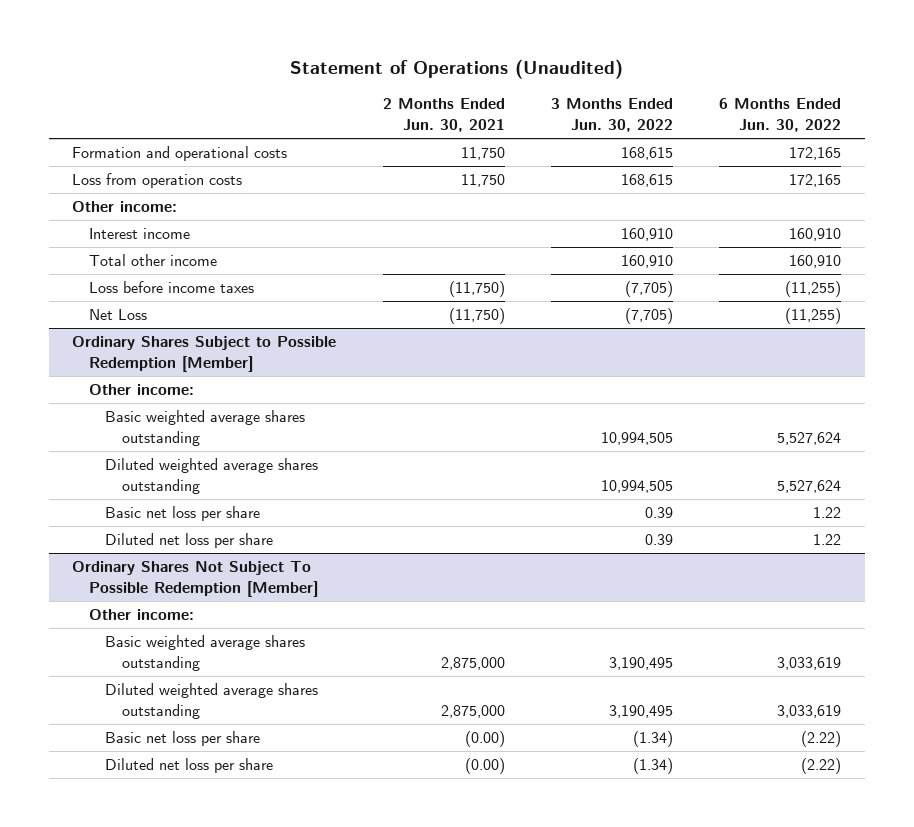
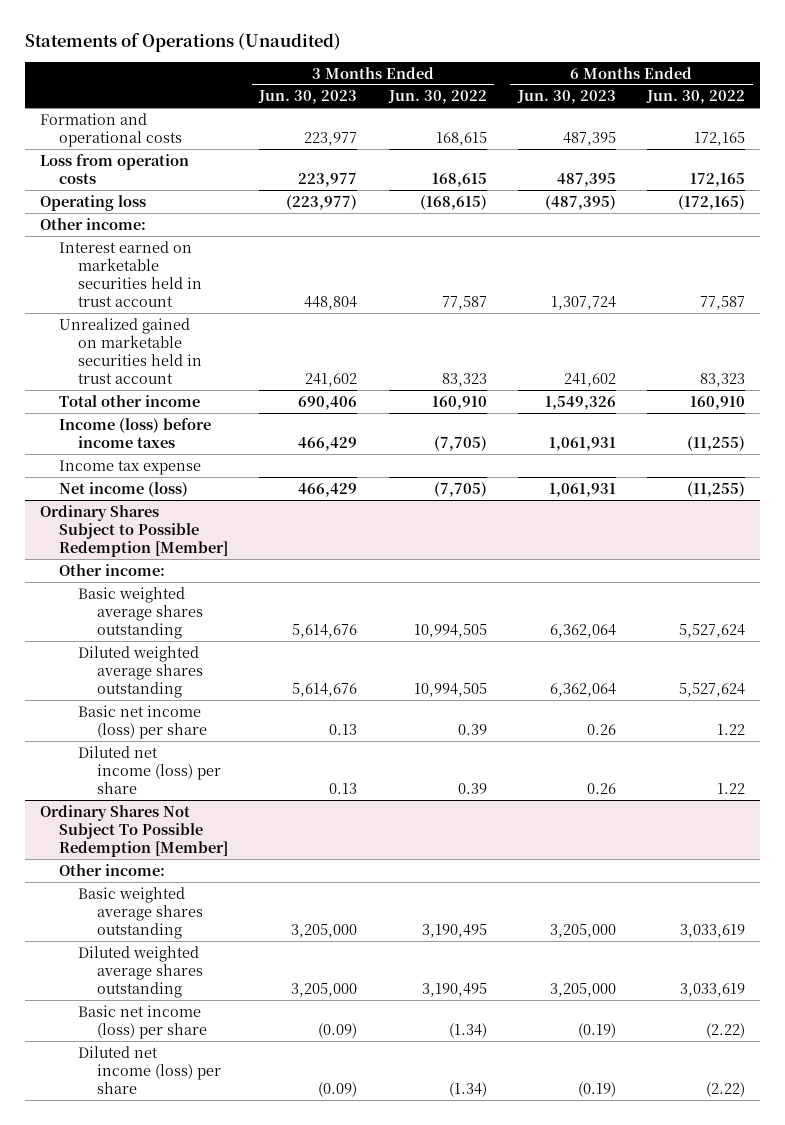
- Statement of Operations (Unaudited)
+ Statements of Operations (Unaudited)
- | 2 Months Ended Jun. 30, 2021 | 3 Months Ended Jun. 30, 2022 | 6 Months Ended Jun. 30, 2022
+ | 3 Months Ended Jun. 30, 2023 | 3 Months Ended Jun. 30, 2022 | 6 Months Ended Jun. 30, 2023 | 6 Months Ended Jun. 30, 2022
+ Operating loss | (223,977) | (168,615) | (487,395) | (172,165)
- Interest income | | 160,910 | 160,910
+ Interest earned on marketable securities held in trust account | 448,804 | 77,587 | 1,307,724 | 77,587
+ Unrealized gained on marketable securities held in trust account | 241,602 | 83,323 | 241,602 | 83,323
- Loss before income taxes | (11,750) | (7,705) | (11,255)
- Net Loss | (11,750) | (7,705) | (11,255)
+ Income (loss) before income taxes | 466,429 | (7,705) | 1,061,931 | (11,255)
+ Income tax expense
+ Net income (loss) | 466,429 | (7,705) | 1,061,931 | (11,255)
@ Ordinary Shares Subject to Possible Redemption [Member]
- Basic net loss per share | | 0.39 | 1.22
- Diluted net loss per share | | 0.39 | 1.22
+ Basic net income (loss) per share | 0.13 | 0.39 | 0.26 | 1.22
+ Diluted net income (loss) per share | 0.13 | 0.39 | 0.26 | 1.22
@ Ordinary Shares Not Subject To Possible Redemption [Member]
- Basic net loss per share | (0.00) | (1.34) | (2.22)
- Diluted net loss per share | (0.00) | (1.34) | (2.22)
+ Basic net income (loss) per share | (0.09) | (1.34) | (0.19) | (2.22)
+ Diluted net income (loss) per share | (0.09) | (1.34) | (0.19) | (2.22)

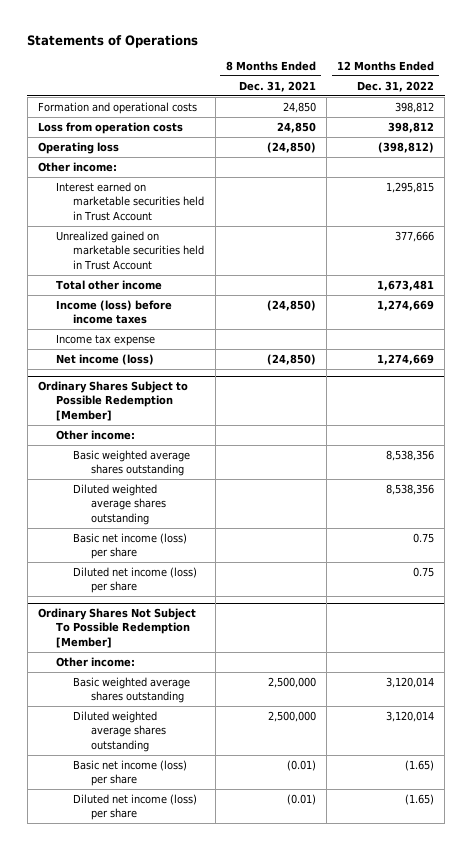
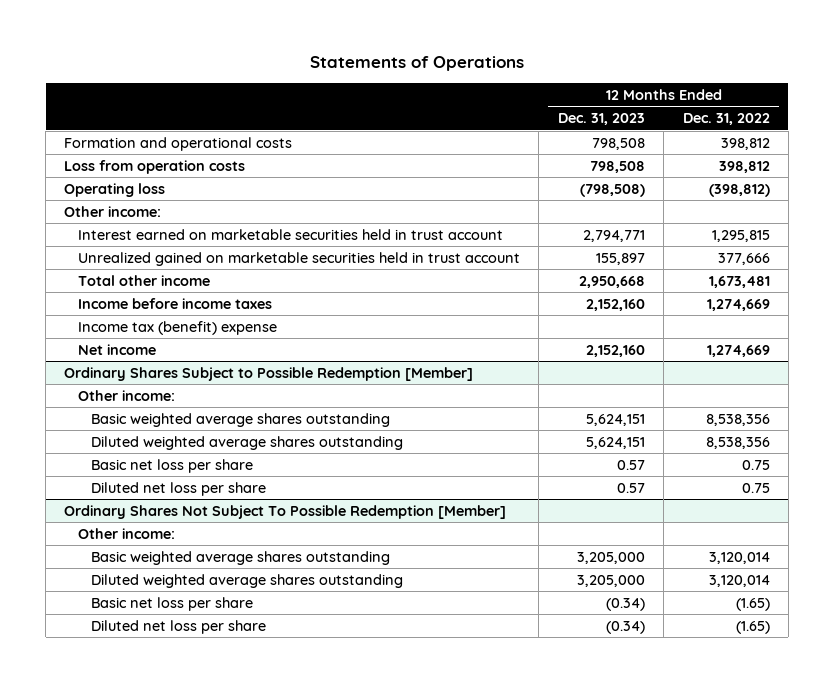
- | 8 Months Ended Dec. 31, 2021 | 12 Months Ended Dec. 31, 2022
+ | 12 Months Ended Dec. 31, 2023 | 12 Months Ended Dec. 31, 2022
- Interest earned on marketable securities held in Trust Account | | 1,295,815
- Unrealized gained on marketable securities held in Trust Account | | 377,666
+ Interest earned on marketable securities held in trust account | 2,794,771 | 1,295,815
+ Unrealized gained on marketable securities held in trust account | 155,897 | 377,666
- Income (loss) before income taxes | (24,850) | 1,274,669
- Income tax expense
- Net income (loss) | (24,850) | 1,274,669
+ Income before income taxes | 2,152,160 | 1,274,669
+ Income tax (benefit) expense
+ Net income | 2,152,160 | 1,274,669
@ Ordinary Shares Subject to Possible Redemption [Member]
- Basic net income (loss) per share | | 0.75
- Diluted net income (loss) per share | | 0.75
+ Basic net loss per share | 0.57 | 0.75
+ Diluted net loss per share | 0.57 | 0.75
@ Ordinary Shares Not Subject To Possible Redemption [Member]
- Basic net income (loss) per share | (0.01) | (1.65)
- Diluted net income (loss) per share | (0.01) | (1.65)
+ Basic net loss per share | (0.34) | (1.65)
+ Diluted net loss per share | (0.34) | (1.65)

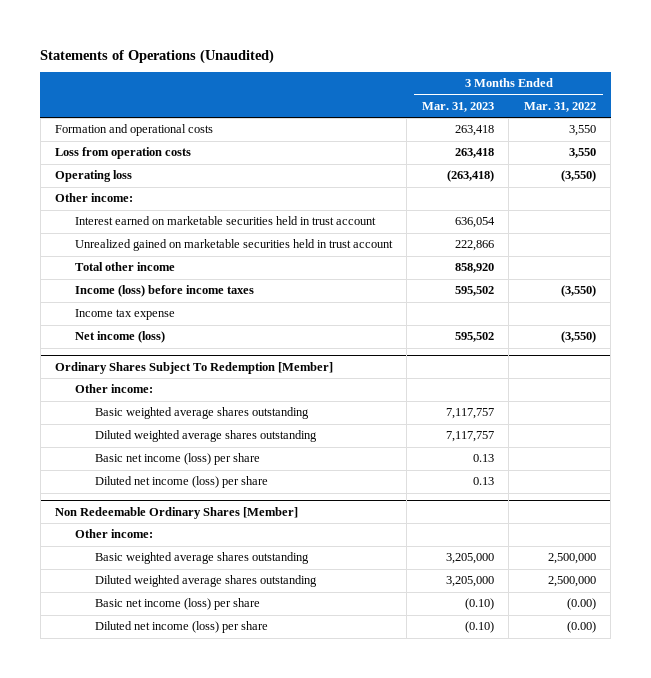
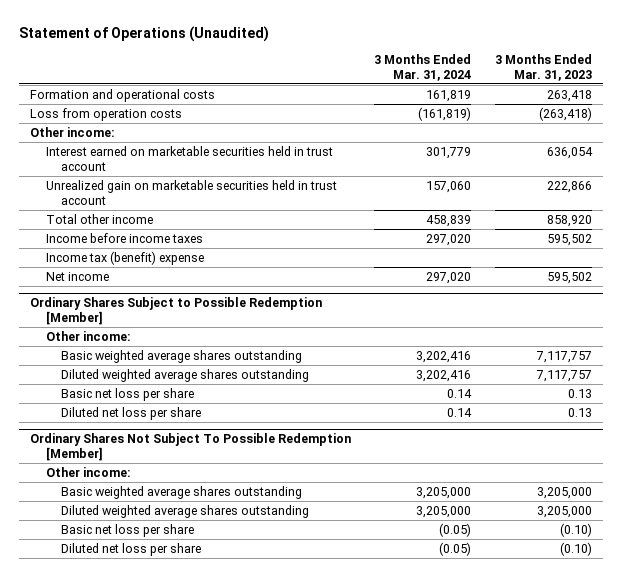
- Statements of Operations (Unaudited)
+ Statement of Operations (Unaudited)
- | 3 Months Ended Mar. 31, 2023 | 3 Months Ended Mar. 31, 2022
+ | 3 Months Ended Mar. 31, 2024 | 3 Months Ended Mar. 31, 2023
- Loss from operation costs | 263,418 | 3,550
- Operating loss | (263,418) | (3,550)
+ Loss from operation costs | (161,819) | (263,418)
- Unrealized gained on marketable securities held in trust account | 222,866 |
+ Unrealized gain on marketable securities held in trust account | 157,060 | 222,866
- Income (loss) before income taxes | 595,502 | (3,550)
- Income tax expense
- Net income (loss) | 595,502 | (3,550)
- Ordinary Shares Subject To Redemption [Member]
+ Income before income taxes | 297,020 | 595,502
+ Income tax (benefit) expense
+ Net income | 297,020 | 595,502
+ Ordinary Shares Subject to Possible Redemption [Member]
- Basic net income (loss) per share | 0.13 |
- Diluted net income (loss) per share | 0.13 |
- Non Redeemable Ordinary Shares [Member]
+ Basic net loss per share | 0.14 | 0.13
+ Diluted net loss per share | 0.14 | 0.13
+ Ordinary Shares Not Subject To Possible Redemption [Member]
- Basic net income (loss) per share | (0.10) | (0.00)
- Diluted net income (loss) per share | (0.10) | (0.00)
+ Basic net loss per share | (0.05) | (0.10)
+ Diluted net loss per share | (0.05) | (0.10)

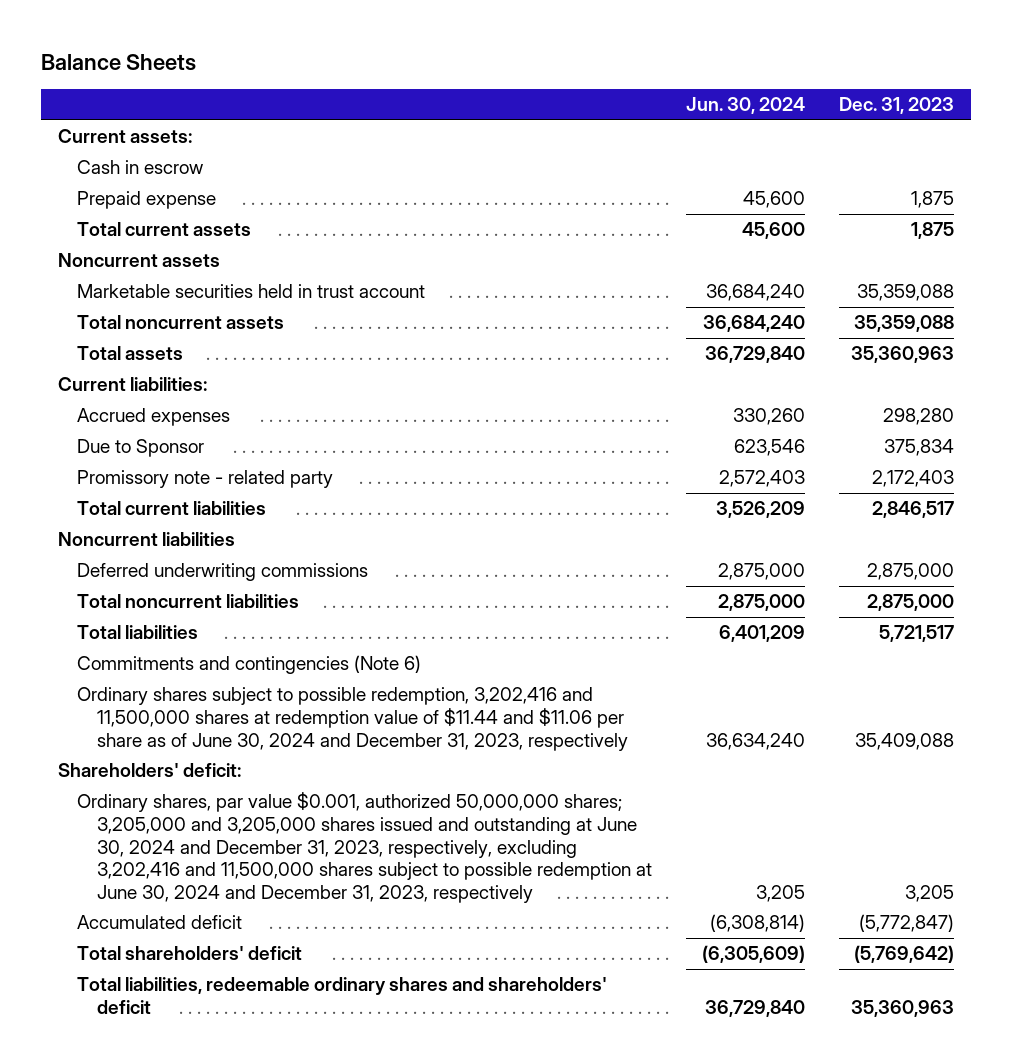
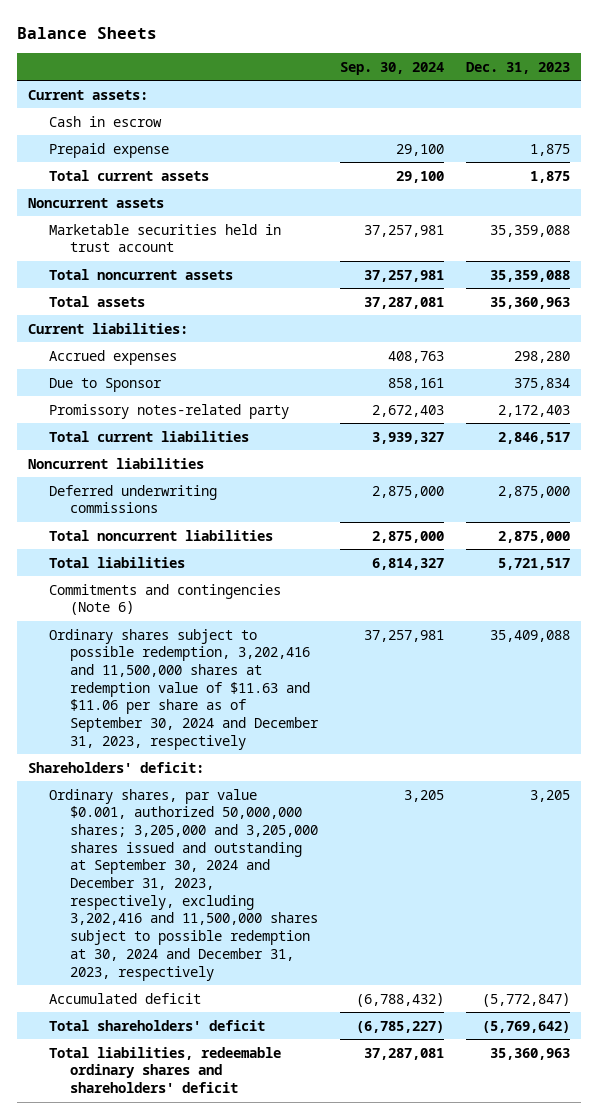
- | Jun. 30, 2024 | Dec. 31, 2023
+ | Sep. 30, 2024 | Dec. 31, 2023
- Promissory note - related party | 2,572,403 | 2,172,403
+ Promissory notes-related party | 2,672,403 | 2,172,403
- Ordinary shares subject to possible redemption, 3,202,416 and 11,500,000 shares at redemption value of $11.44 and $11.06 per share as of June 30, 2024 and December 31, 2023, respectively | 36,634,240 | 35,409,088
+ Ordinary shares subject to possible redemption, 3,202,416 and 11,500,000 shares at redemption value of $11.63 and $11.06 per share as of September 30, 2024 and December 31, 2023, respectively | 37,257,981 | 35,409,088
- Ordinary shares, par value $0.001, authorized 50,000,000 shares; 3,205,000 and 3,205,000 shares issued and outstanding at June 30, 2024 and December 31, 2023, respectively, excluding 3,202,416 and 11,500,000 shares subject to possible redemption at June 30, 2024 and December 31, 2023, respectively | 3,205 | 3,205
+ Ordinary shares, par value $0.001, authorized 50,000,000 shares; 3,205,000 and 3,205,000 shares issued and outstanding at September 30, 2024 and December 31, 2023, respectively, excluding 3,202,416 and 11,500,000 shares subject to possible redemption at 30, 2024 and December 31, 2023, respectively | 3,205 | 3,205

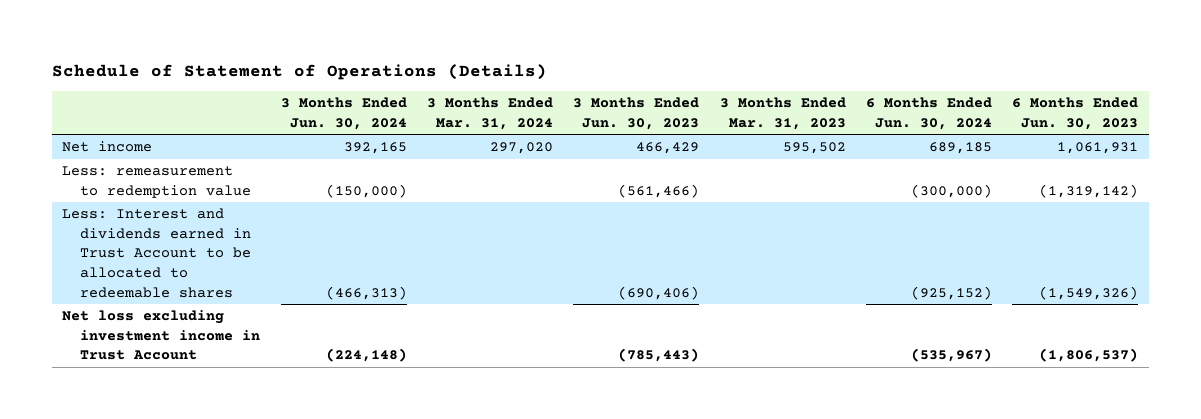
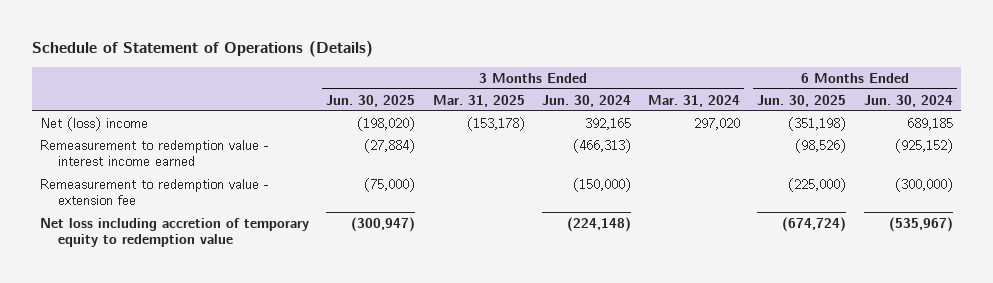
- | 3 Months Ended Jun. 30, 2024 | 3 Months Ended Mar. 31, 2024 | 3 Months Ended Jun. 30, 2023 | 3 Months Ended Mar. 31, 2023 | 6 Months Ended Jun. 30, 2024 | 6 Months Ended Jun. 30, 2023
+ | 3 Months Ended Jun. 30, 2025 | 3 Months Ended Mar. 31, 2025 | 3 Months Ended Jun. 30, 2024 | 3 Months Ended Mar. 31, 2024 | 6 Months Ended Jun. 30, 2025 | 6 Months Ended Jun. 30, 2024
- Net income | 392,165 | 297,020 | 466,429 | 595,502 | 689,185 | 1,061,931
- Less: remeasurement to redemption value | (150,000) | | (561,466) | | (300,000) | (1,319,142)
- Less: Interest and dividends earned in Trust Account to be allocated to redeemable shares | (466,313) | | (690,406) | | (925,152) | (1,549,326)
- Net loss excluding investment income in Trust Account | (224,148) | | (785,443) | | (535,967) | (1,806,537)
+ Net (loss) income | (198,020) | (153,178) | 392,165 | 297,020 | (351,198) | 689,185
+ Remeasurement to redemption value - interest income earned | (27,884) | | (466,313) | | (98,526) | (925,152)
+ Remeasurement to redemption value - extension fee | (75,000) | | (150,000) | | (225,000) | (300,000)
+ Net loss including accretion of temporary equity to redemption value | (300,947) | | (224,148) | | (674,724) | (535,967)

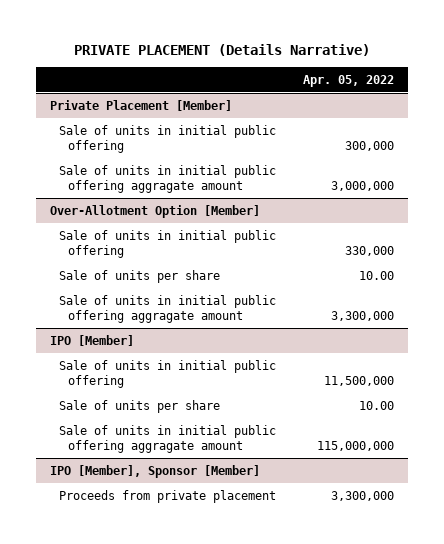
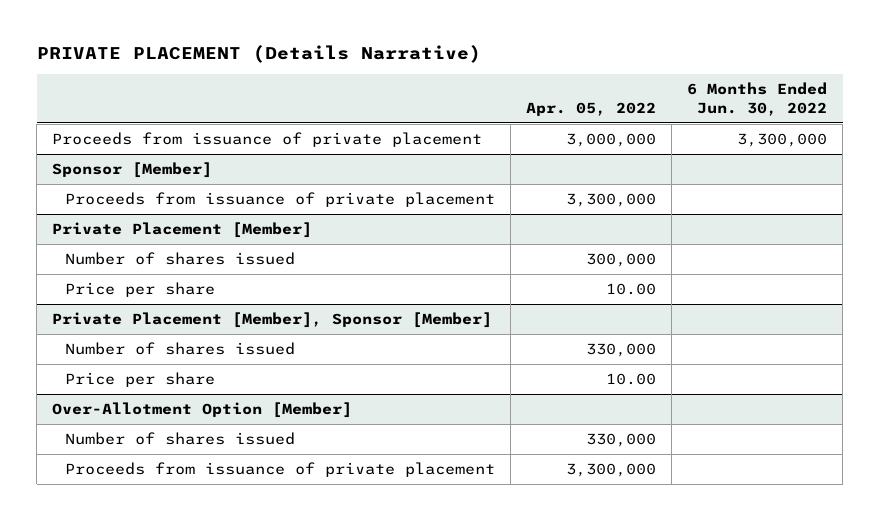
- | Apr. 05, 2022
+ | Apr. 05, 2022 | 6 Months Ended Jun. 30, 2022
+ Proceeds from issuance of private placement | 3,000,000 | 3,300,000
+ Sponsor [Member]
+ Proceeds from issuance of private placement | 3,300,000 |
@ Private Placement [Member]
- Sale of units in initial public offering | 300,000
- Sale of units in initial public offering aggragate amount | 3,000,000
+ Number of shares issued | 300,000 |
+ Price per share | 10.00 |
+ Private Placement [Member], Sponsor [Member]
+ Number of shares issued | 330,000 |
+ Price per share | 10.00 |
@ Over-Allotment Option [Member]
- Sale of units in initial public offering | 330,000
- Sale of units per share | 10.00
- Sale of units in initial public offering aggragate amount | 3,300,000
- IPO [Member]
- Sale of units in initial public offering | 11,500,000
- Sale of units per share | 10.00
- Sale of units in initial public offering aggragate amount | 115,000,000
- IPO [Member], Sponsor [Member]
- Proceeds from private placement | 3,300,000
@ Over-Allotment Option [Member]
+ Number of shares issued | 330,000 |
+ Proceeds from issuance of private placement | 3,300,000 |

